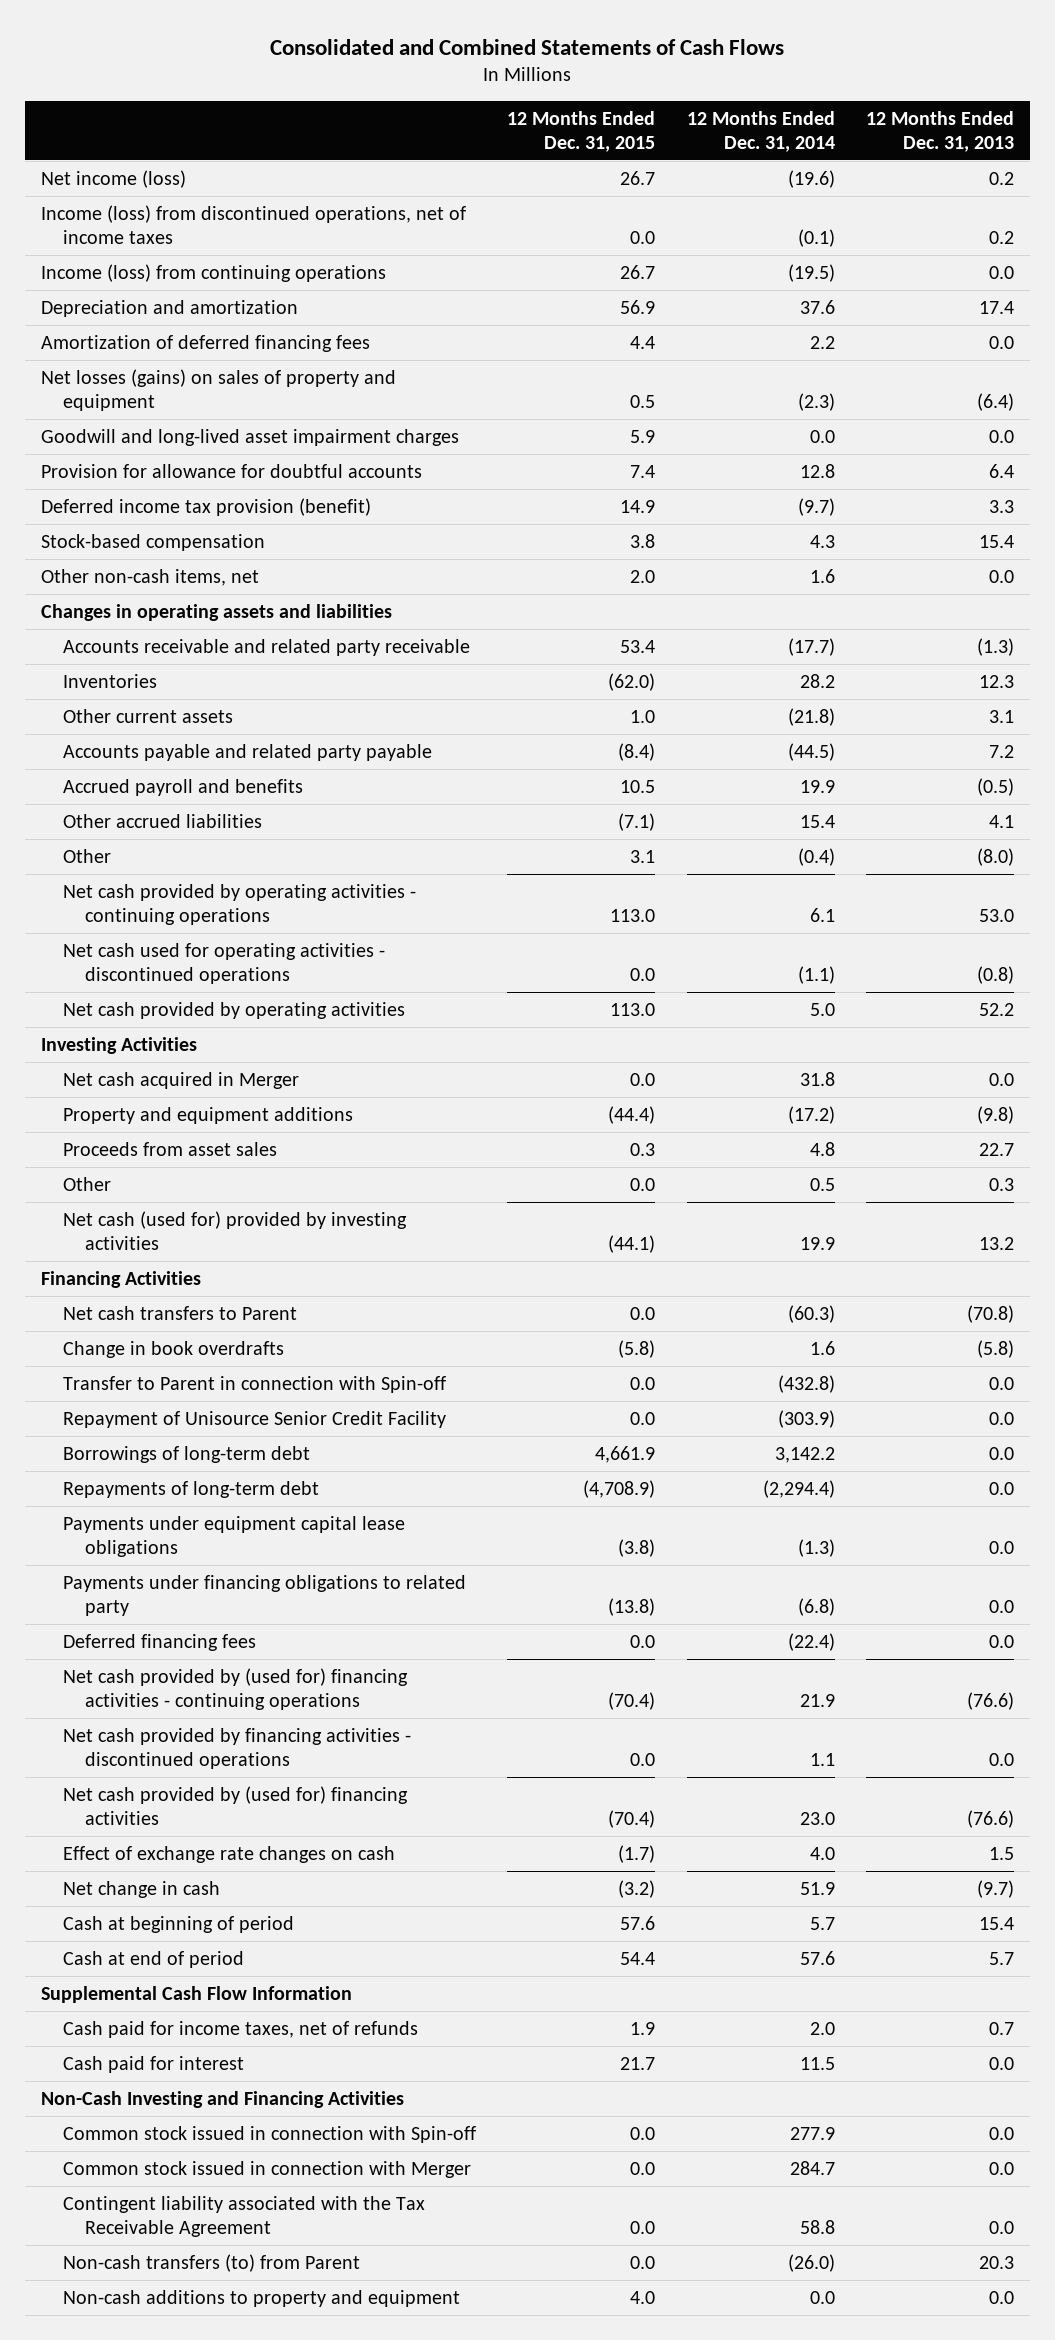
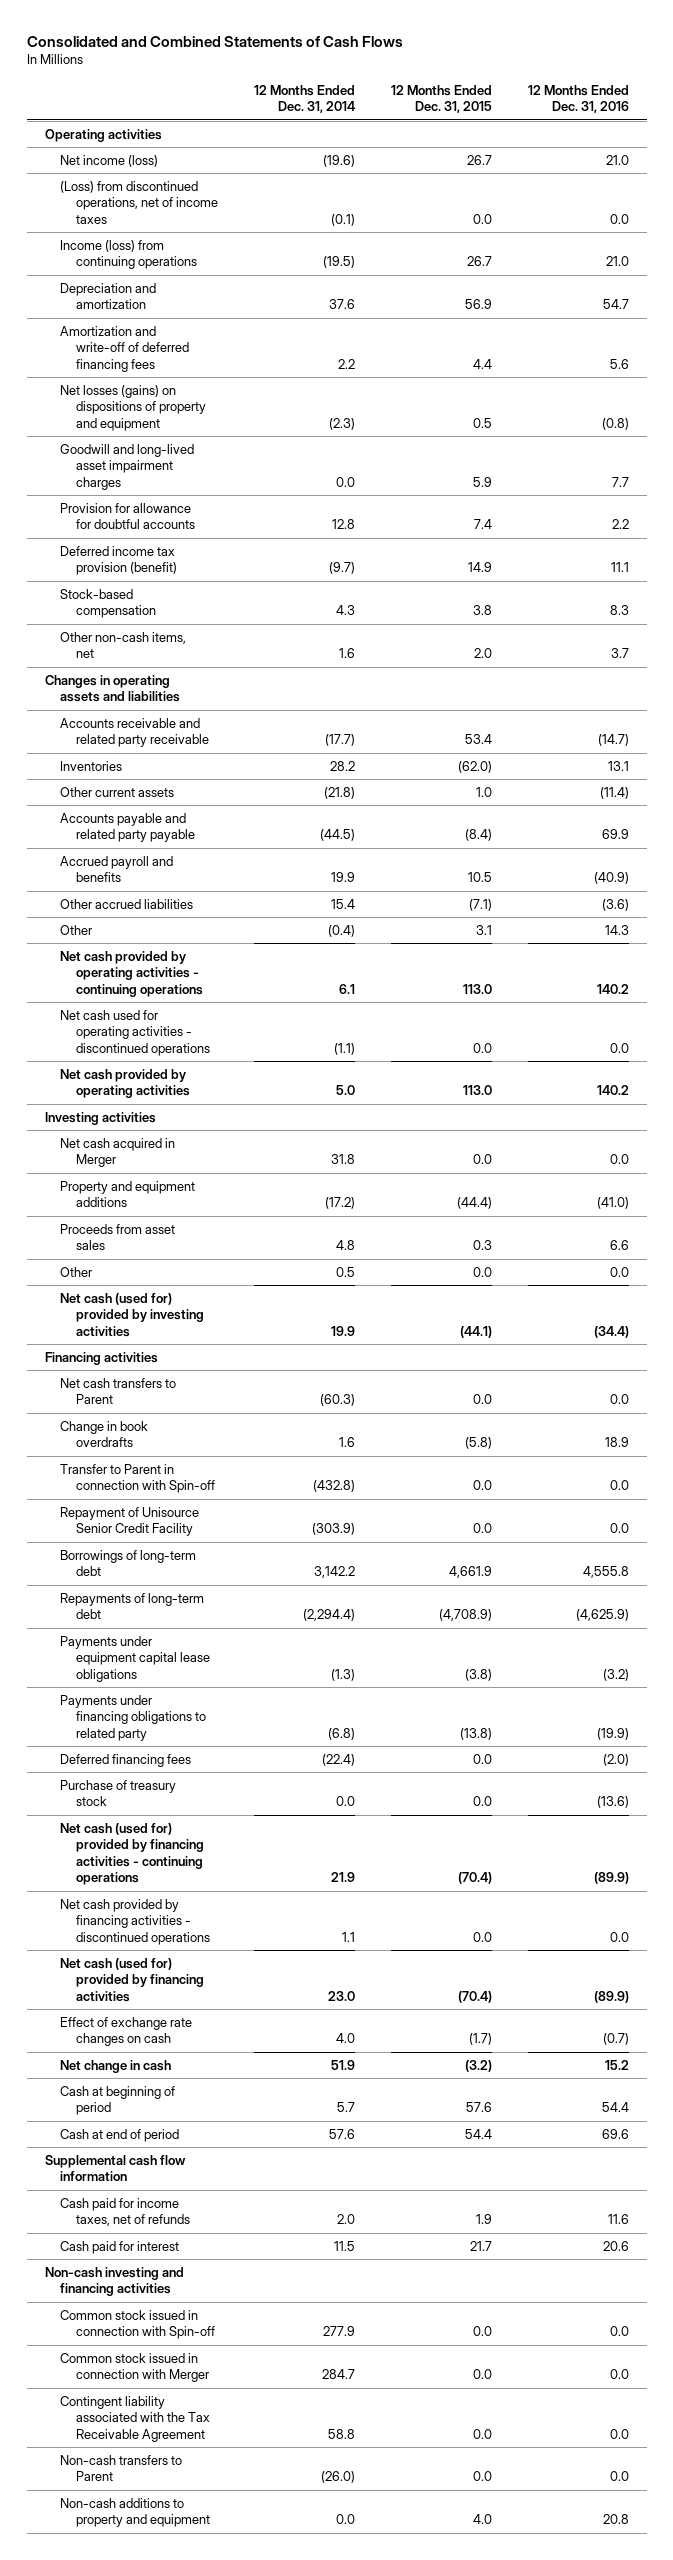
- | 12 Months Ended Dec. 31, 2015 | 12 Months Ended Dec. 31, 2014 | 12 Months Ended Dec. 31, 2013
+ | 12 Months Ended Dec. 31, 2014 | 12 Months Ended Dec. 31, 2015 | 12 Months Ended Dec. 31, 2016
+ Operating activities
- Income (loss) from discontinued operations, net of income taxes | 0.0 | (0.1) | 0.2
+ (Loss) from discontinued operations, net of income taxes | (0.1) | 0.0 | 0.0
- Amortization of deferred financing fees | 4.4 | 2.2 | 0.0
- Net losses (gains) on sales of property and equipment | 0.5 | (2.3) | (6.4)
+ Amortization and write-off of deferred financing fees | 2.2 | 4.4 | 5.6
+ Net losses (gains) on dispositions of property and equipment | (2.3) | 0.5 | (0.8)
- Investing Activities
+ Investing activities
- Financing Activities
+ Financing activities
- Net cash provided by (used for) financing activities - continuing operations | (70.4) | 21.9 | (76.6)
+ Purchase of treasury stock | 0.0 | 0.0 | (13.6)
+ Net cash (used for) provided by financing activities - continuing operations | 21.9 | (70.4) | (89.9)
- Net cash provided by (used for) financing activities | (70.4) | 23.0 | (76.6)
+ Net cash (used for) provided by financing activities | 23.0 | (70.4) | (89.9)
- Supplemental Cash Flow Information
+ Supplemental cash flow information
- Non-Cash Investing and Financing Activities
+ Non-cash investing and financing activities
- Non-cash transfers (to) from Parent | 0.0 | (26.0) | 20.3
+ Non-cash transfers to Parent | (26.0) | 0.0 | 0.0

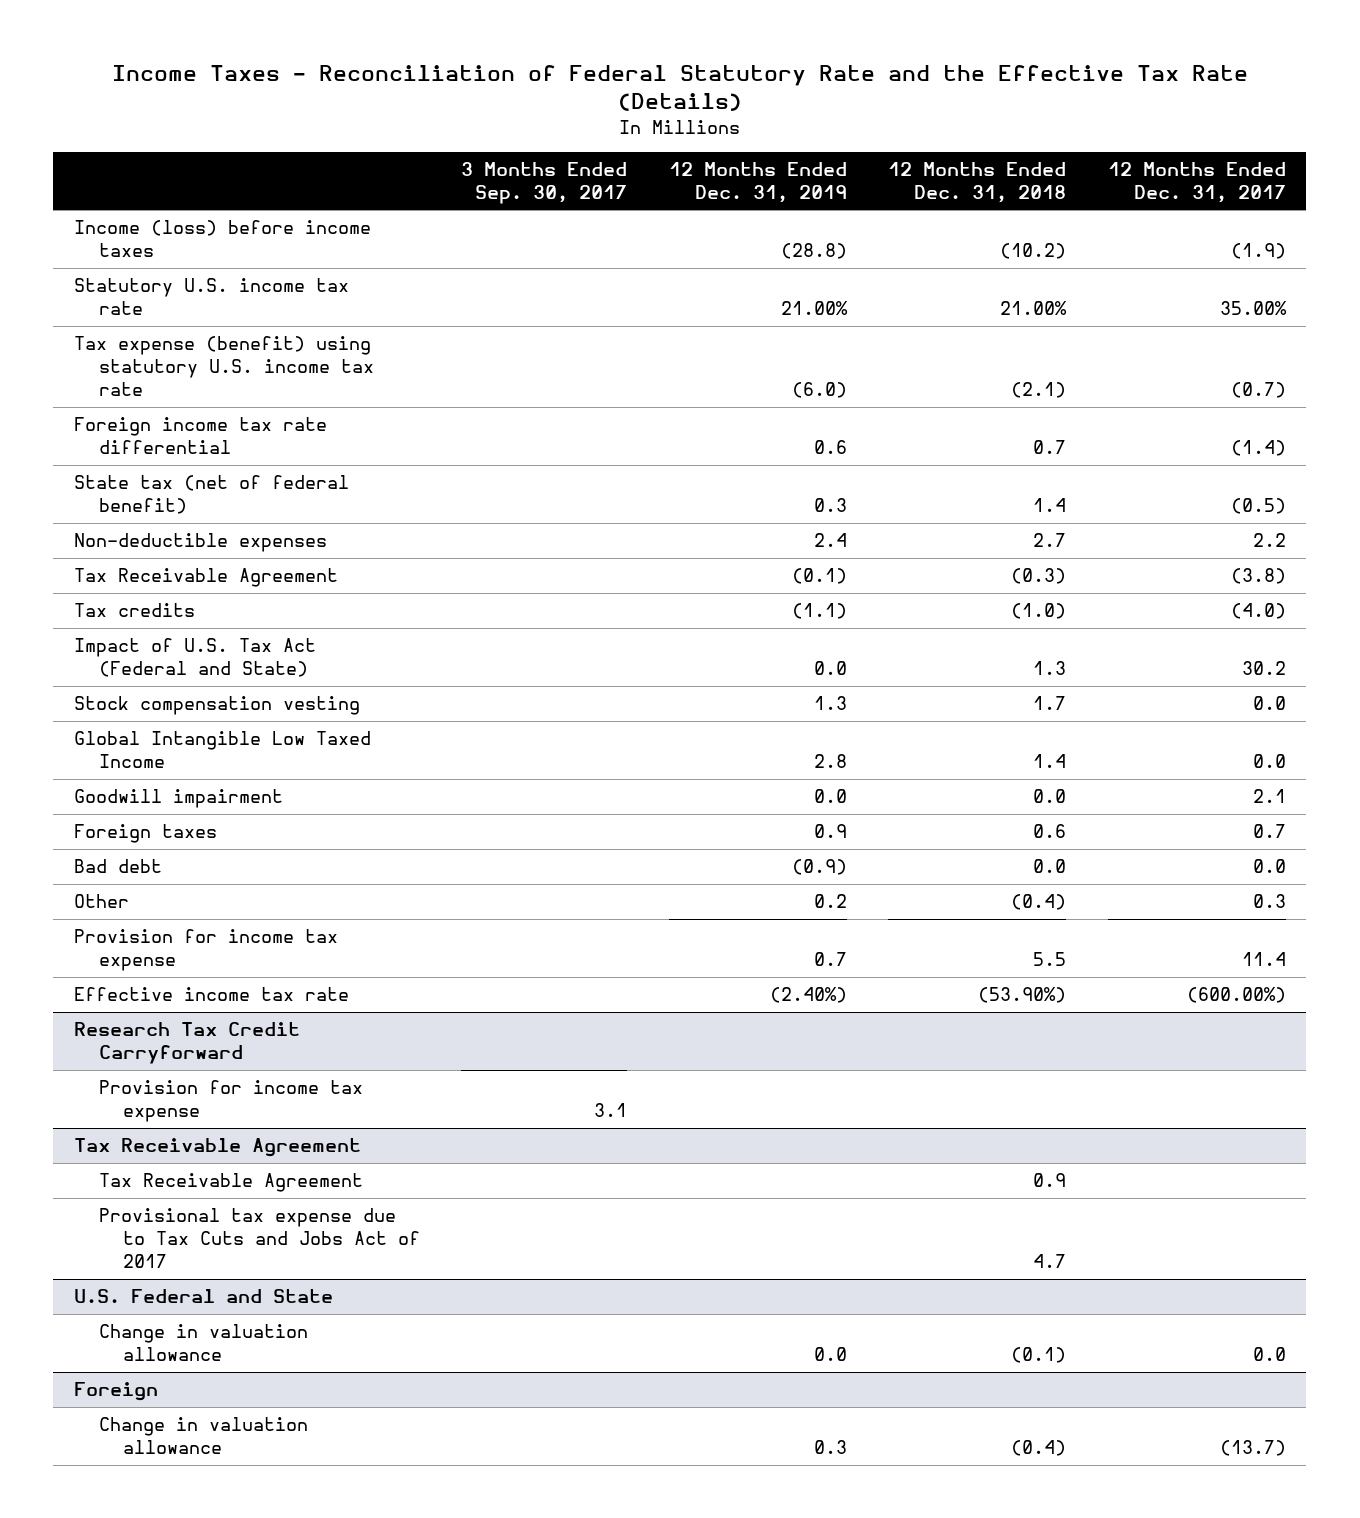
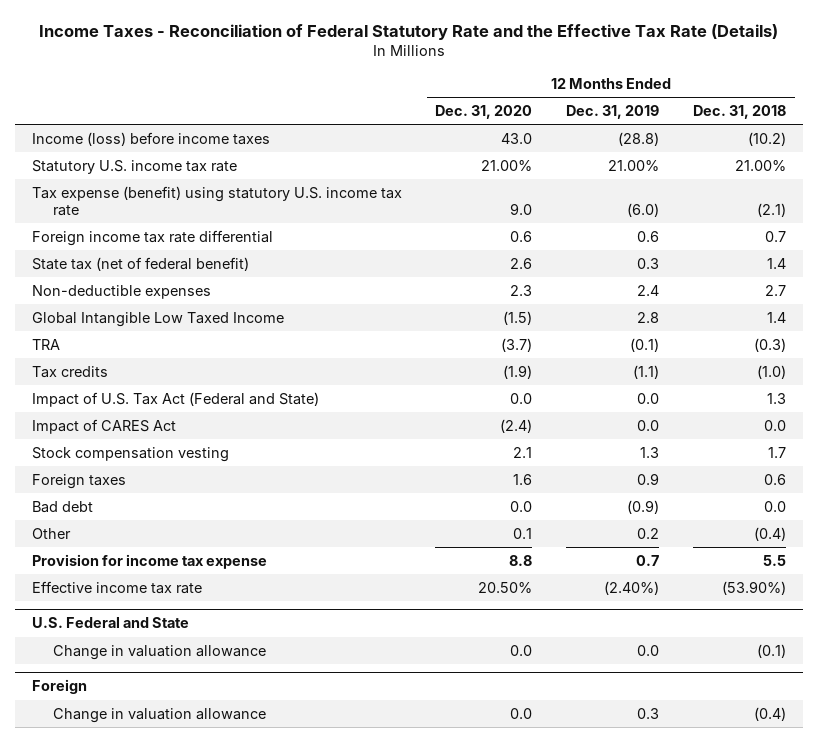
- | 3 Months Ended Sep. 30, 2017 | 12 Months Ended Dec. 31, 2019 | 12 Months Ended Dec. 31, 2018 | 12 Months Ended Dec. 31, 2017
+ | 12 Months Ended Dec. 31, 2020 | 12 Months Ended Dec. 31, 2019 | 12 Months Ended Dec. 31, 2018
- Tax Receivable Agreement | | (0.1) | (0.3) | (3.8)
moved up: Global Intangible Low Taxed Income | (1.5) | 2.8 | 1.4
+ TRA | (3.7) | (0.1) | (0.3)
+ Impact of CARES Act | (2.4) | 0.0 | 0.0
- Goodwill impairment | | 0.0 | 0.0 | 2.1
- Research Tax Credit Carryforward
- Provision for income tax expense | 3.1 | | |
- Tax Receivable Agreement
- Tax Receivable Agreement | | | 0.9 |
- Provisional tax expense due to Tax Cuts and Jobs Act of 2017 | | | 4.7 |

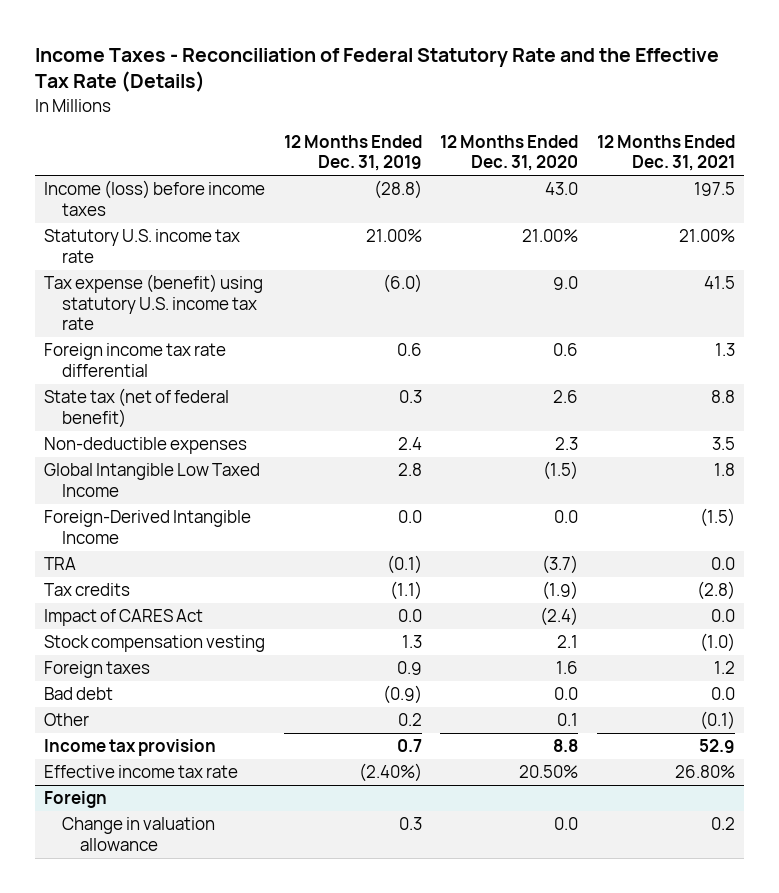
- | 12 Months Ended Dec. 31, 2020 | 12 Months Ended Dec. 31, 2019 | 12 Months Ended Dec. 31, 2018
+ | 12 Months Ended Dec. 31, 2019 | 12 Months Ended Dec. 31, 2020 | 12 Months Ended Dec. 31, 2021
+ Foreign-Derived Intangible Income | 0.0 | 0.0 | (1.5)
- Impact of U.S. Tax Act (Federal and State) | 0.0 | 0.0 | 1.3
- Provision for income tax expense | 8.8 | 0.7 | 5.5
+ Income tax provision | 0.7 | 8.8 | 52.9
- U.S. Federal and State
- Change in valuation allowance | 0.0 | 0.0 | (0.1)

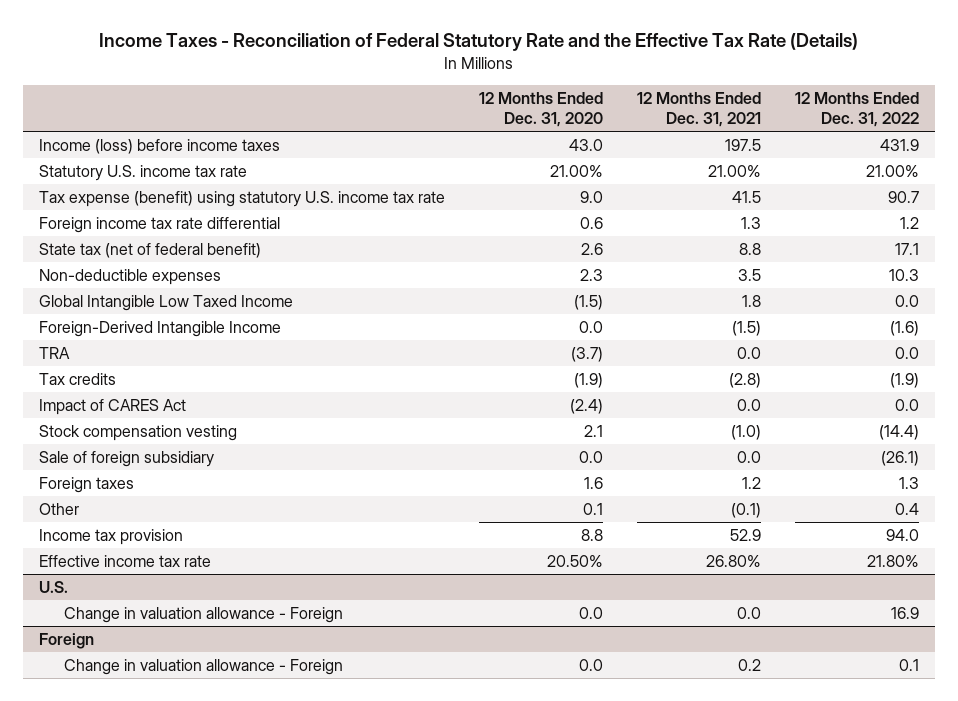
- | 12 Months Ended Dec. 31, 2019 | 12 Months Ended Dec. 31, 2020 | 12 Months Ended Dec. 31, 2021
+ | 12 Months Ended Dec. 31, 2020 | 12 Months Ended Dec. 31, 2021 | 12 Months Ended Dec. 31, 2022
+ Sale of foreign subsidiary | 0.0 | 0.0 | (26.1)
- Bad debt | (0.9) | 0.0 | 0.0
+ U.S.
+ Change in valuation allowance - Foreign | 0.0 | 0.0 | 16.9
@ Foreign
- Change in valuation allowance | 0.3 | 0.0 | 0.2
+ Change in valuation allowance - Foreign | 0.0 | 0.2 | 0.1

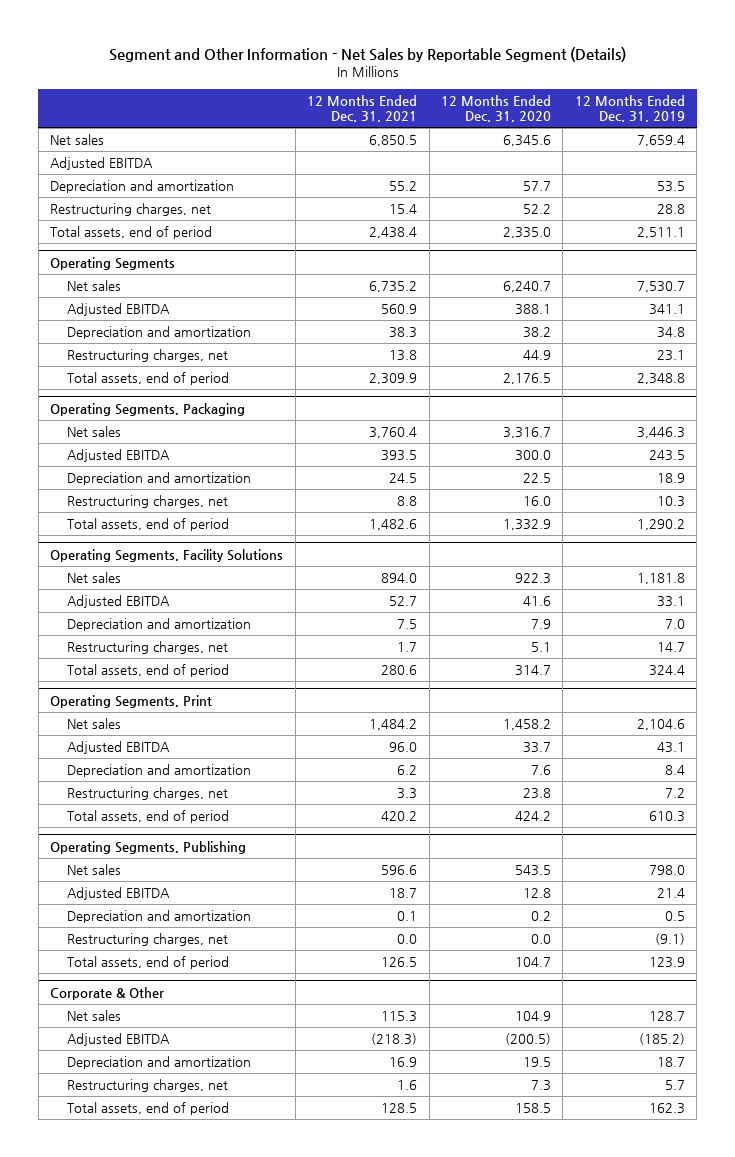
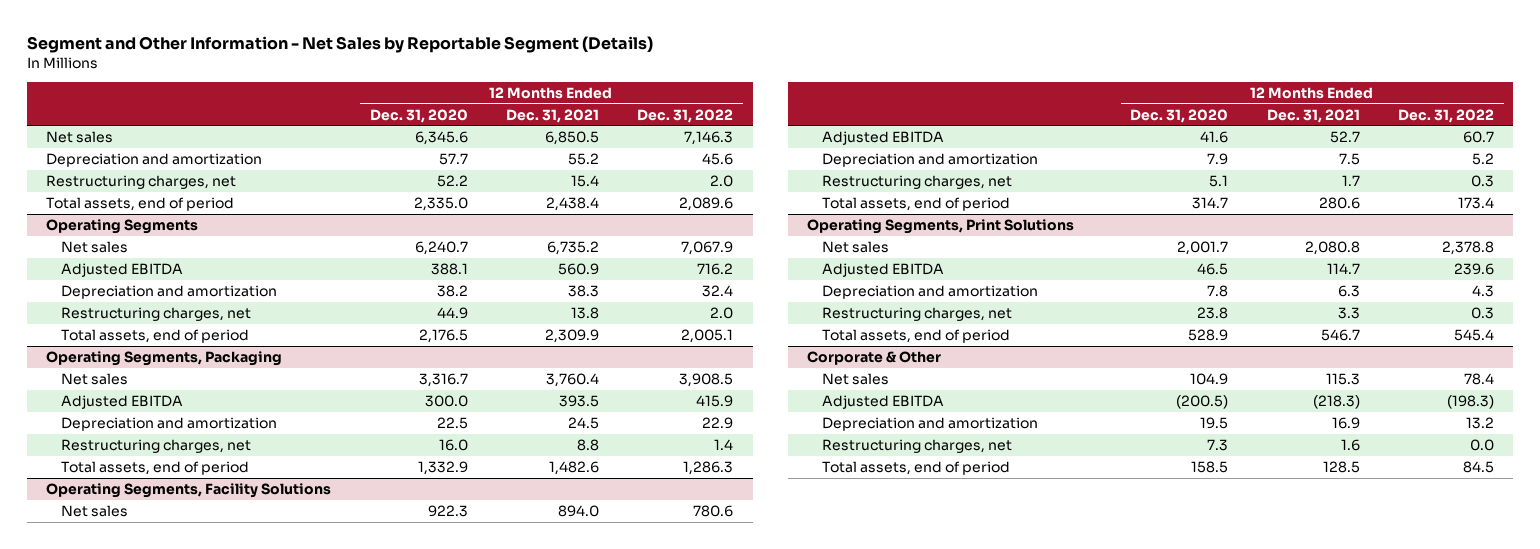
- | 12 Months Ended Dec. 31, 2021 | 12 Months Ended Dec. 31, 2020 | 12 Months Ended Dec. 31, 2019
+ | 12 Months Ended Dec. 31, 2020 | 12 Months Ended Dec. 31, 2021 | 12 Months Ended Dec. 31, 2022
- Adjusted EBITDA
- Operating Segments, Print
- Net sales | 1,484.2 | 1,458.2 | 2,104.6
- Adjusted EBITDA | 96.0 | 33.7 | 43.1
- Depreciation and amortization | 6.2 | 7.6 | 8.4
+ Operating Segments, Print Solutions
+ Net sales | 2,001.7 | 2,080.8 | 2,378.8
+ Adjusted EBITDA | 46.5 | 114.7 | 239.6
+ Depreciation and amortization | 7.8 | 6.3 | 4.3
- Total assets, end of period | 420.2 | 424.2 | 610.3
- Operating Segments, Publishing
- Net sales | 596.6 | 543.5 | 798.0
- Adjusted EBITDA | 18.7 | 12.8 | 21.4
- Depreciation and amortization | 0.1 | 0.2 | 0.5
- Restructuring charges, net | 0.0 | 0.0 | (9.1)
- Total assets, end of period | 126.5 | 104.7 | 123.9
+ Total assets, end of period | 528.9 | 546.7 | 545.4

